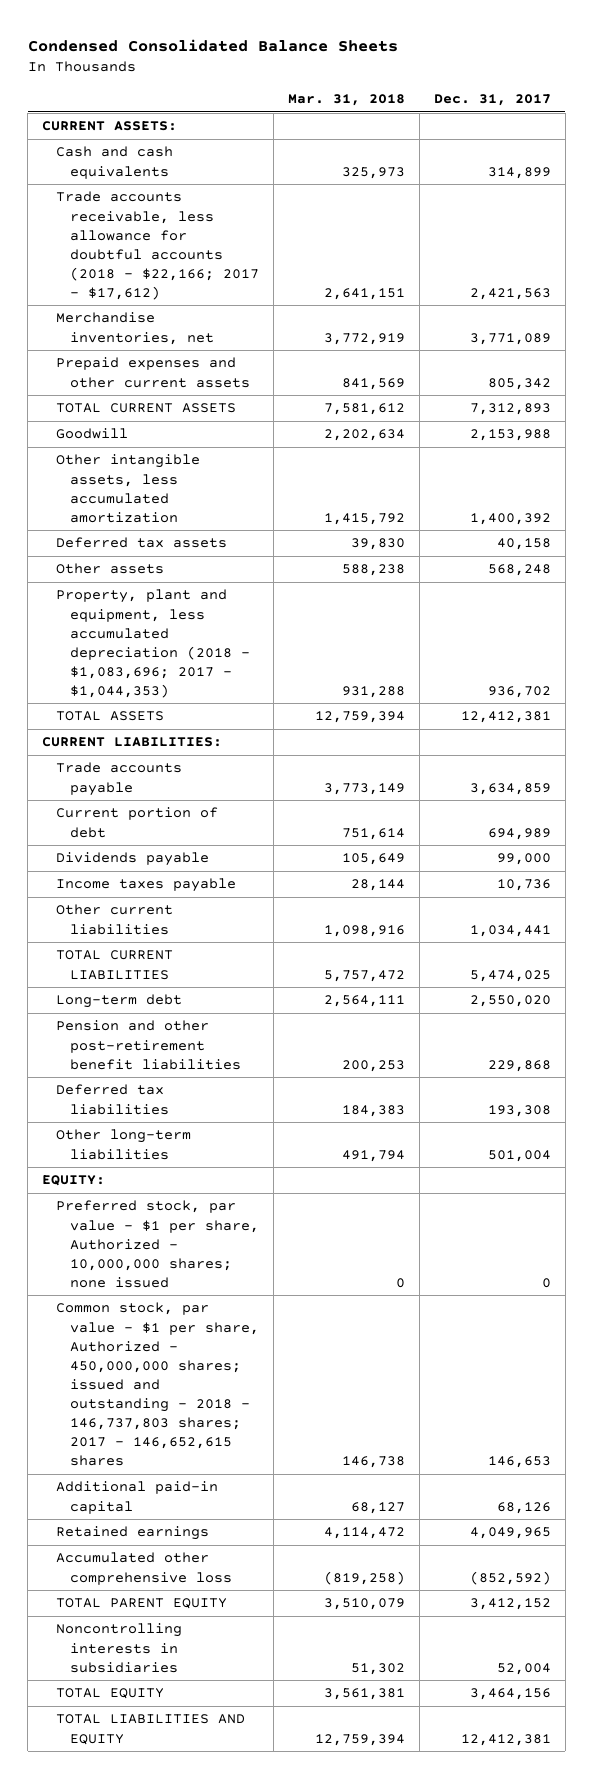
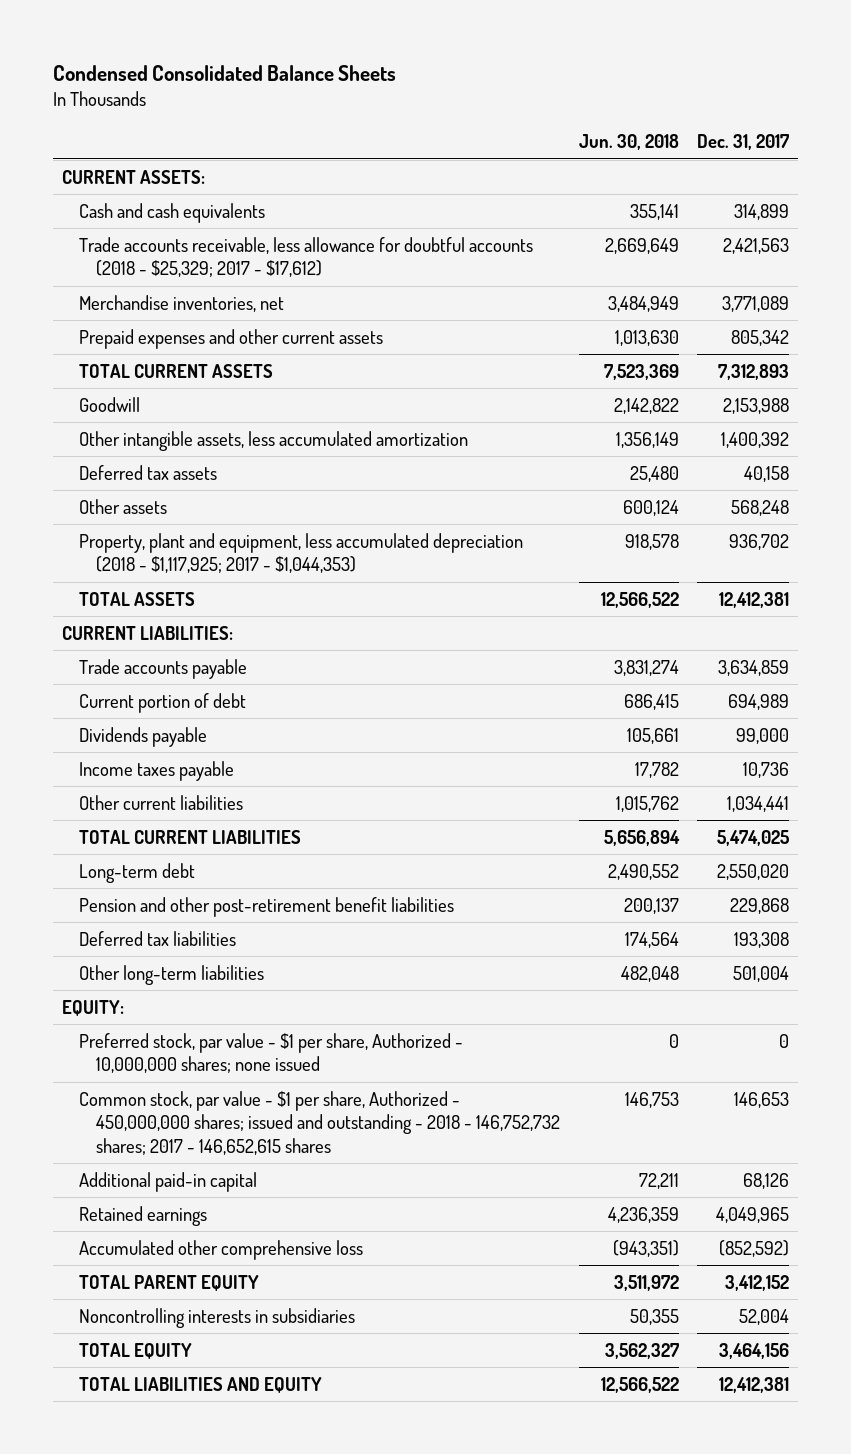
- | Mar. 31, 2018 | Dec. 31, 2017
+ | Jun. 30, 2018 | Dec. 31, 2017
- Trade accounts receivable, less allowance for doubtful accounts (2018 - $22,166; 2017 - $17,612) | 2,641,151 | 2,421,563
+ Trade accounts receivable, less allowance for doubtful accounts (2018 - $25,329; 2017 - $17,612) | 2,669,649 | 2,421,563
- Property, plant and equipment, less accumulated depreciation (2018 - $1,083,696; 2017 - $1,044,353) | 931,288 | 936,702
+ Property, plant and equipment, less accumulated depreciation (2018 - $1,117,925; 2017 - $1,044,353) | 918,578 | 936,702
- Common stock, par value - $1 per share, Authorized - 450,000,000 shares; issued and outstanding - 2018 - 146,737,803 shares; 2017 - 146,652,615 shares | 146,738 | 146,653
+ Common stock, par value - $1 per share, Authorized - 450,000,000 shares; issued and outstanding - 2018 - 146,752,732 shares; 2017 - 146,652,615 shares | 146,753 | 146,653

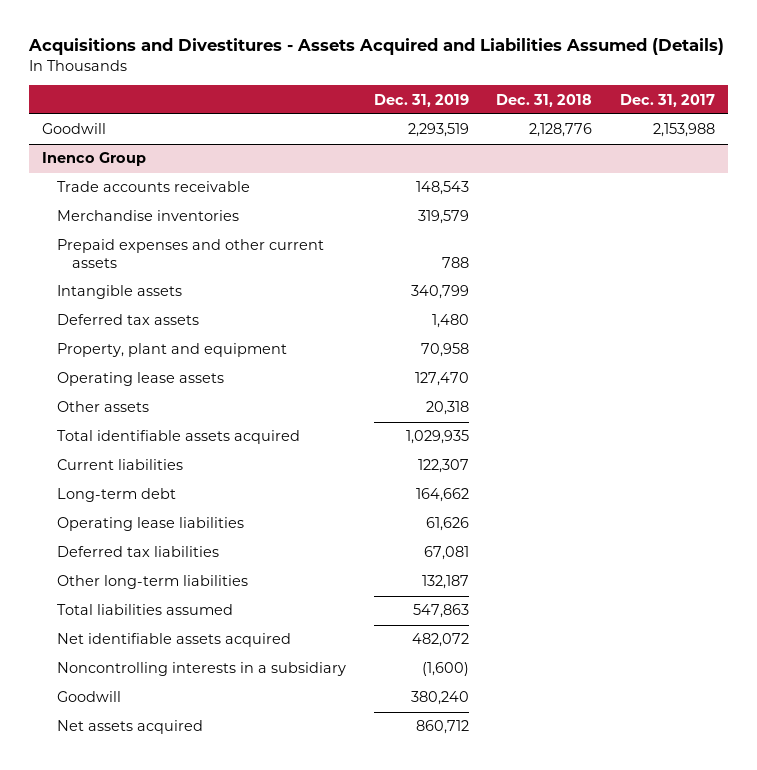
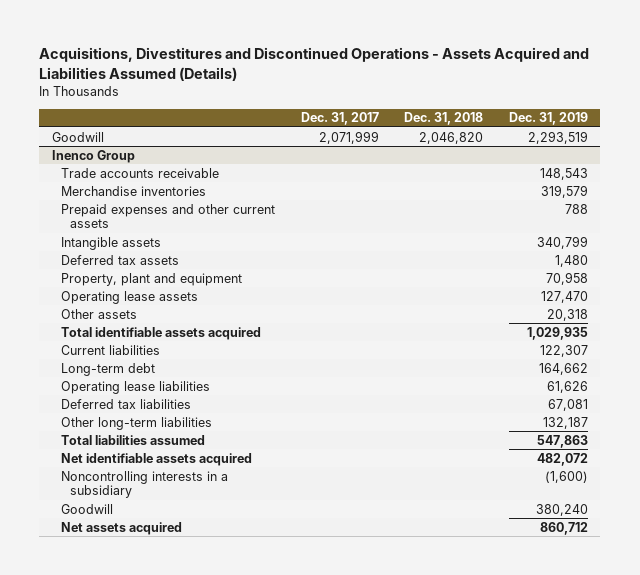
- Acquisitions and Divestitures - Assets Acquired and Liabilities Assumed (Details)
+ Acquisitions, Divestitures and Discontinued Operations - Assets Acquired and Liabilities Assumed (Details)
- | Dec. 31, 2019 | Dec. 31, 2018 | Dec. 31, 2017
+ | Dec. 31, 2017 | Dec. 31, 2018 | Dec. 31, 2019
- Goodwill | 2,293,519 | 2,128,776 | 2,153,988
+ Goodwill | 2,071,999 | 2,046,820 | 2,293,519

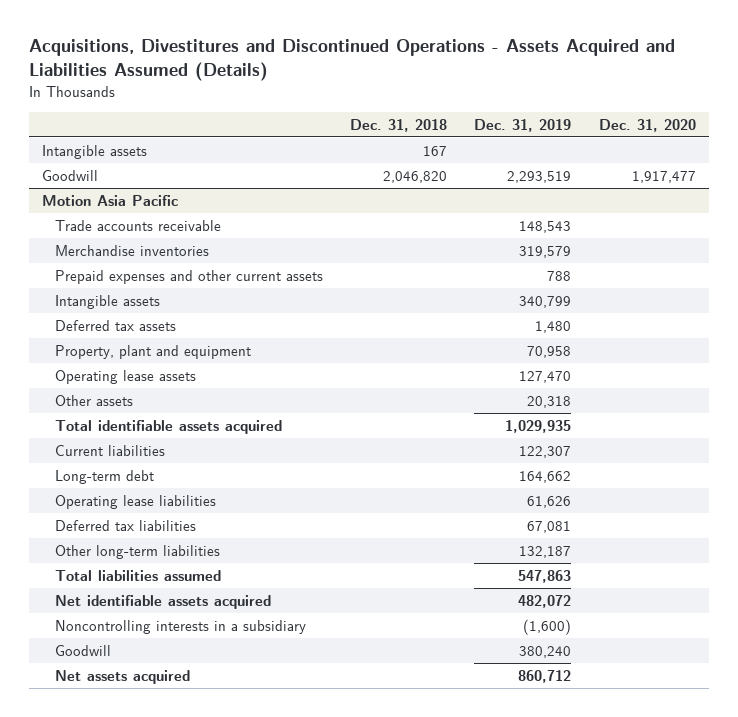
- | Dec. 31, 2017 | Dec. 31, 2018 | Dec. 31, 2019
+ | Dec. 31, 2018 | Dec. 31, 2019 | Dec. 31, 2020
+ Intangible assets | 167 | |
- Inenco Group
+ Motion Asia Pacific

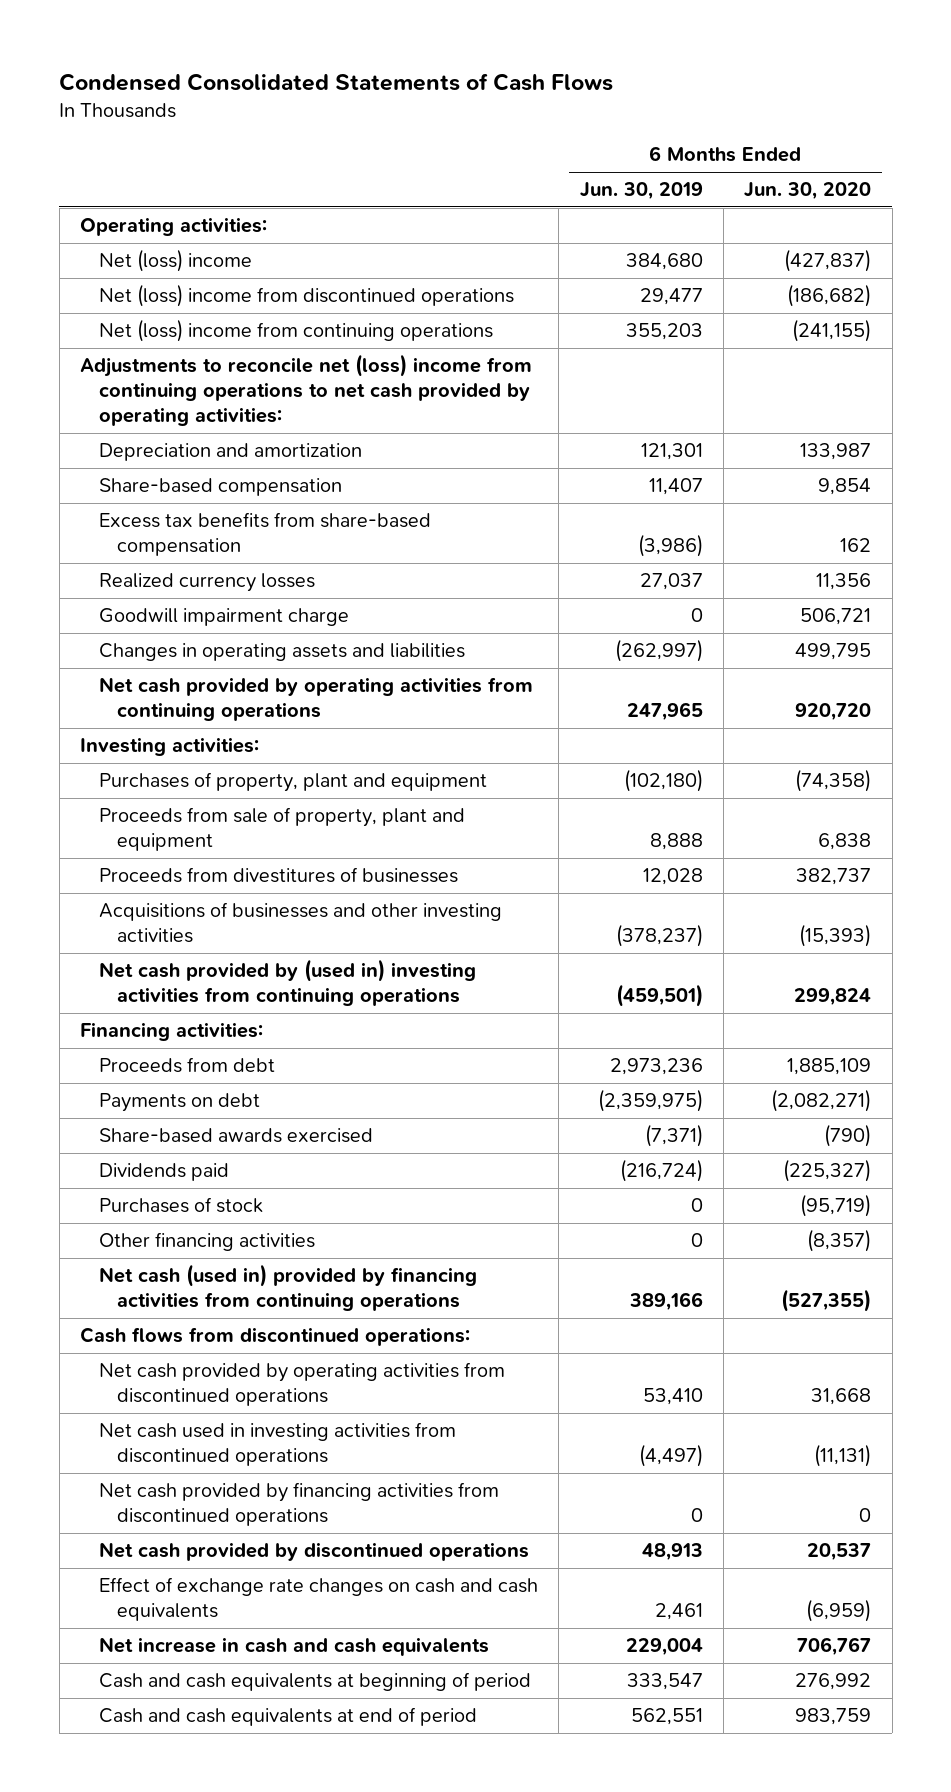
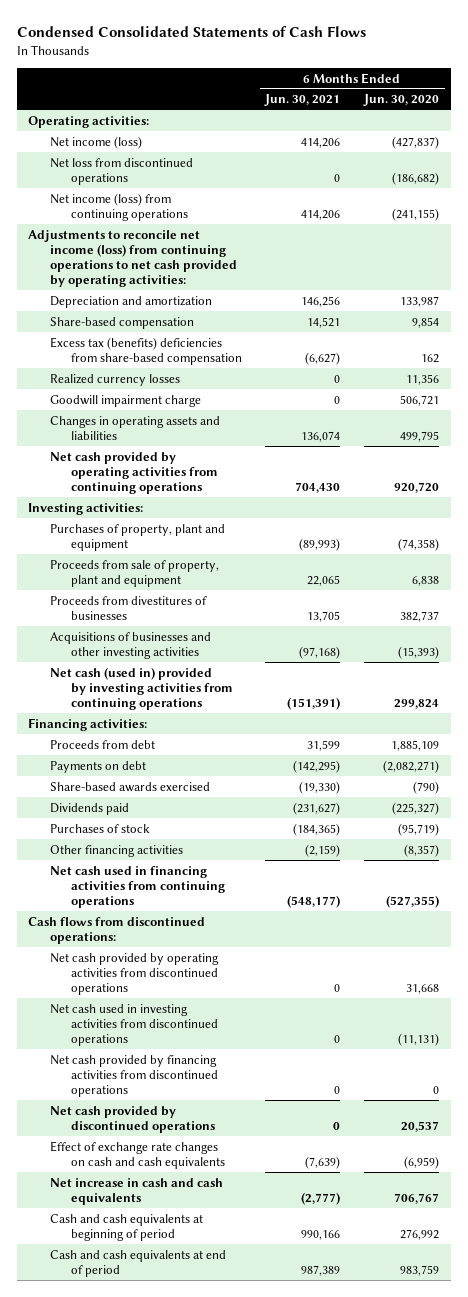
- | 6 Months Ended Jun. 30, 2019 | 6 Months Ended Jun. 30, 2020
+ | 6 Months Ended Jun. 30, 2021 | 6 Months Ended Jun. 30, 2020
- Net (loss) income | 384,680 | (427,837)
- Net (loss) income from discontinued operations | 29,477 | (186,682)
- Net (loss) income from continuing operations | 355,203 | (241,155)
- Adjustments to reconcile net (loss) income from continuing operations to net cash provided by operating activities:
+ Net income (loss) | 414,206 | (427,837)
+ Net loss from discontinued operations | 0 | (186,682)
+ Net income (loss) from continuing operations | 414,206 | (241,155)
+ Adjustments to reconcile net income (loss) from continuing operations to net cash provided by operating activities:
- Excess tax benefits from share-based compensation | (3,986) | 162
+ Excess tax (benefits) deficiencies from share-based compensation | (6,627) | 162
- Net cash provided by (used in) investing activities from continuing operations | (459,501) | 299,824
+ Net cash (used in) provided by investing activities from continuing operations | (151,391) | 299,824
- Net cash (used in) provided by financing activities from continuing operations | 389,166 | (527,355)
+ Net cash used in financing activities from continuing operations | (548,177) | (527,355)

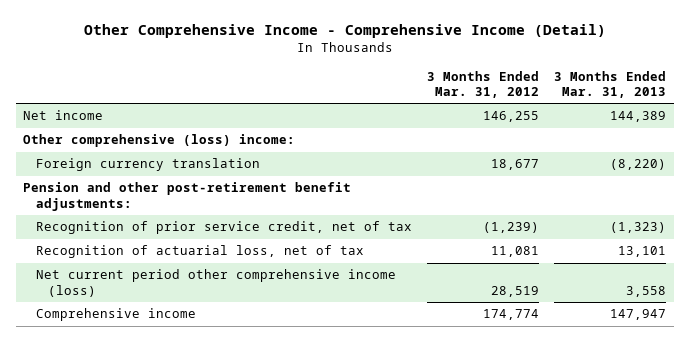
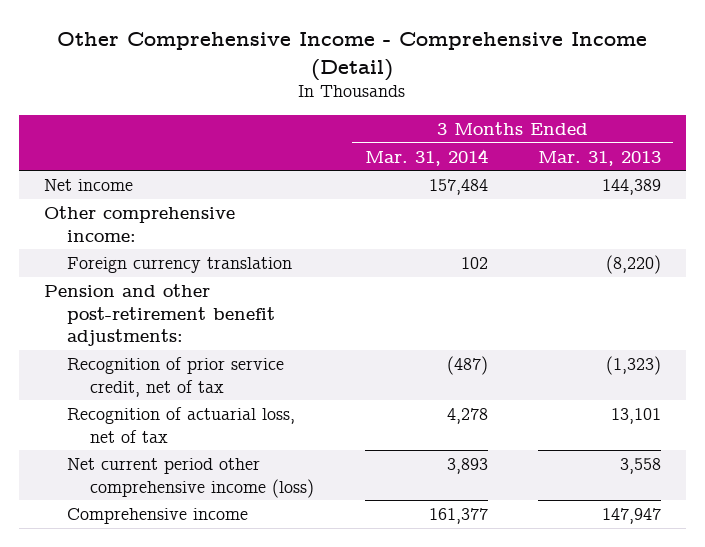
- | 3 Months Ended Mar. 31, 2012 | 3 Months Ended Mar. 31, 2013
+ | 3 Months Ended Mar. 31, 2014 | 3 Months Ended Mar. 31, 2013
- Other comprehensive (loss) income:
+ Other comprehensive income:

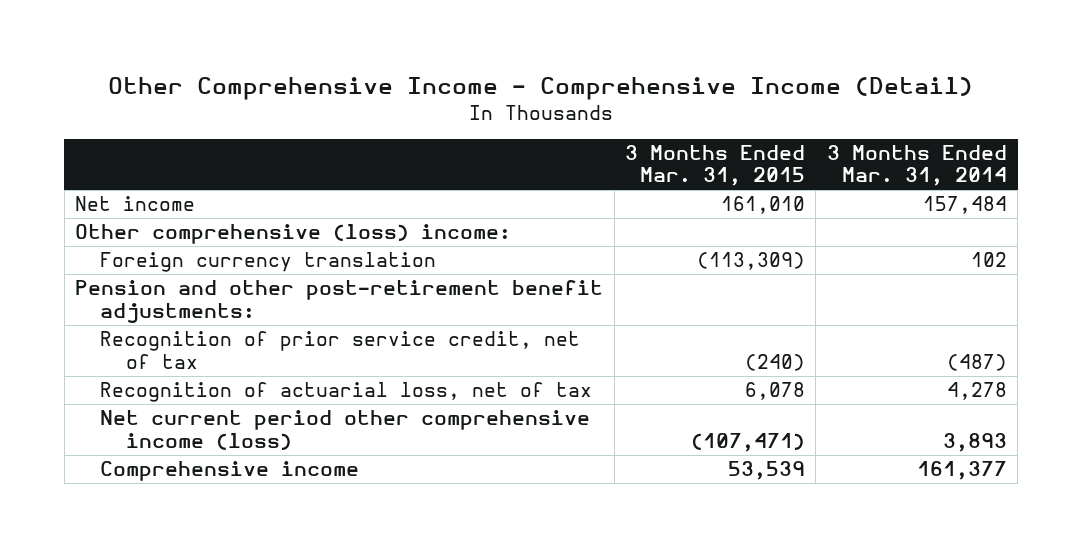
- | 3 Months Ended Mar. 31, 2014 | 3 Months Ended Mar. 31, 2013
+ | 3 Months Ended Mar. 31, 2015 | 3 Months Ended Mar. 31, 2014
- Other comprehensive income:
+ Other comprehensive (loss) income:

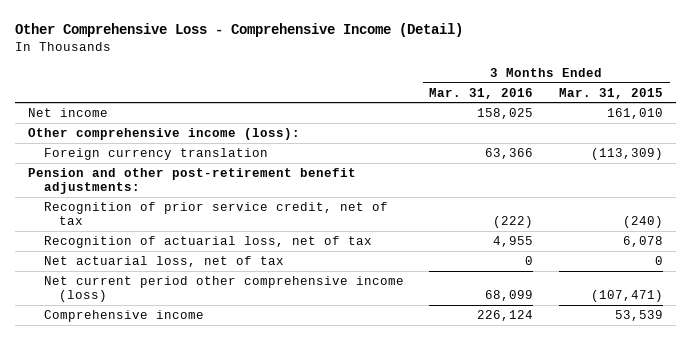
- Other Comprehensive Income - Comprehensive Income (Detail)
+ Other Comprehensive Loss - Comprehensive Income (Detail)
- | 3 Months Ended Mar. 31, 2015 | 3 Months Ended Mar. 31, 2014
+ | 3 Months Ended Mar. 31, 2016 | 3 Months Ended Mar. 31, 2015
- Other comprehensive (loss) income:
+ Other comprehensive income (loss):
+ Net actuarial loss, net of tax | 0 | 0

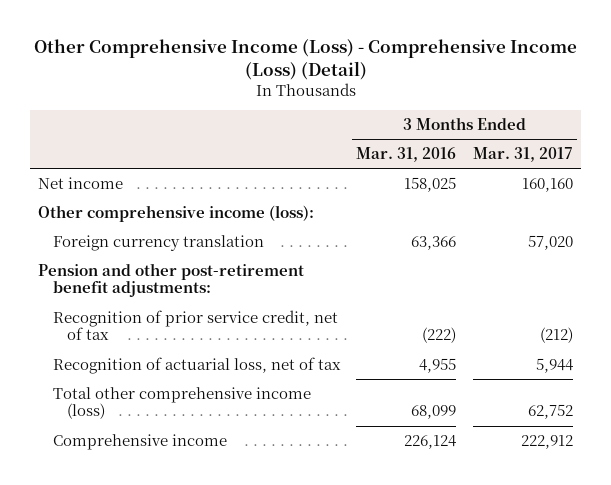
- Other Comprehensive Loss - Comprehensive Income (Detail)
+ Other Comprehensive Income (Loss) - Comprehensive Income (Loss) (Detail)
- | 3 Months Ended Mar. 31, 2016 | 3 Months Ended Mar. 31, 2015
+ | 3 Months Ended Mar. 31, 2016 | 3 Months Ended Mar. 31, 2017
- Net actuarial loss, net of tax | 0 | 0
- Net current period other comprehensive income (loss) | 68,099 | (107,471)
+ Total other comprehensive income (loss) | 68,099 | 62,752

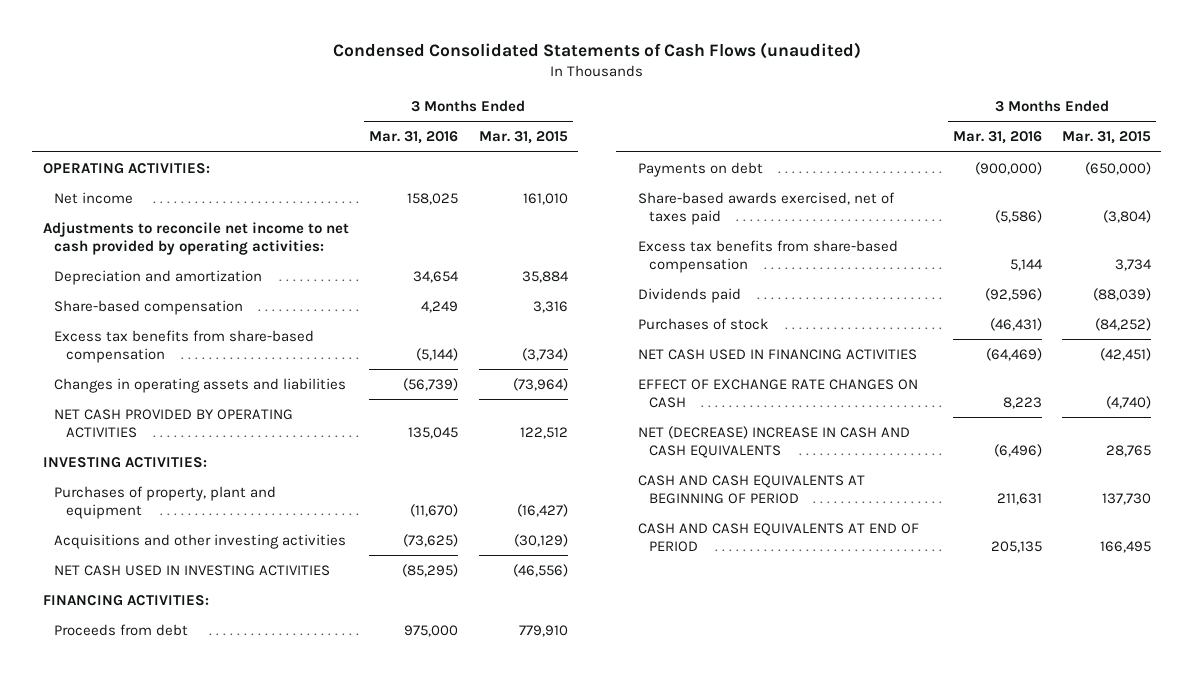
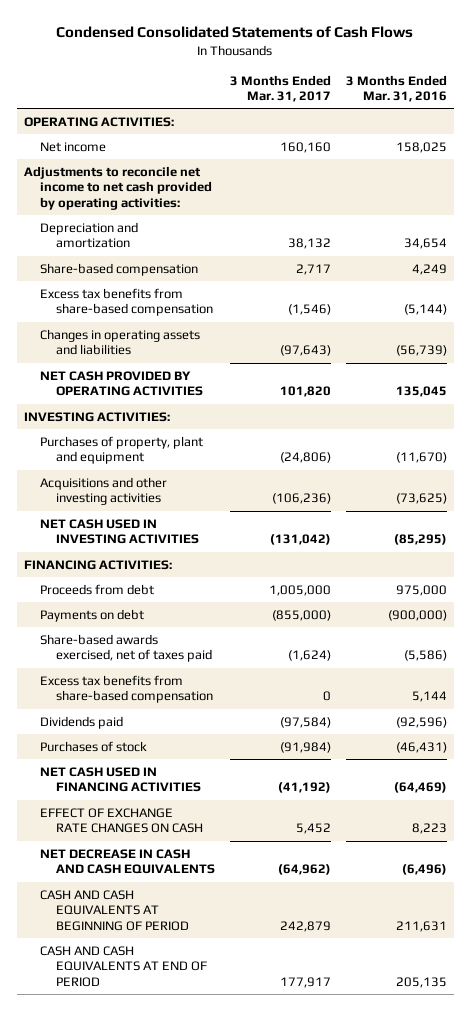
- Condensed Consolidated Statements of Cash Flows (unaudited)
+ Condensed Consolidated Statements of Cash Flows
- | 3 Months Ended Mar. 31, 2016 | 3 Months Ended Mar. 31, 2015
+ | 3 Months Ended Mar. 31, 2017 | 3 Months Ended Mar. 31, 2016
- NET (DECREASE) INCREASE IN CASH AND CASH EQUIVALENTS | (6,496) | 28,765
+ NET DECREASE IN CASH AND CASH EQUIVALENTS | (64,962) | (6,496)

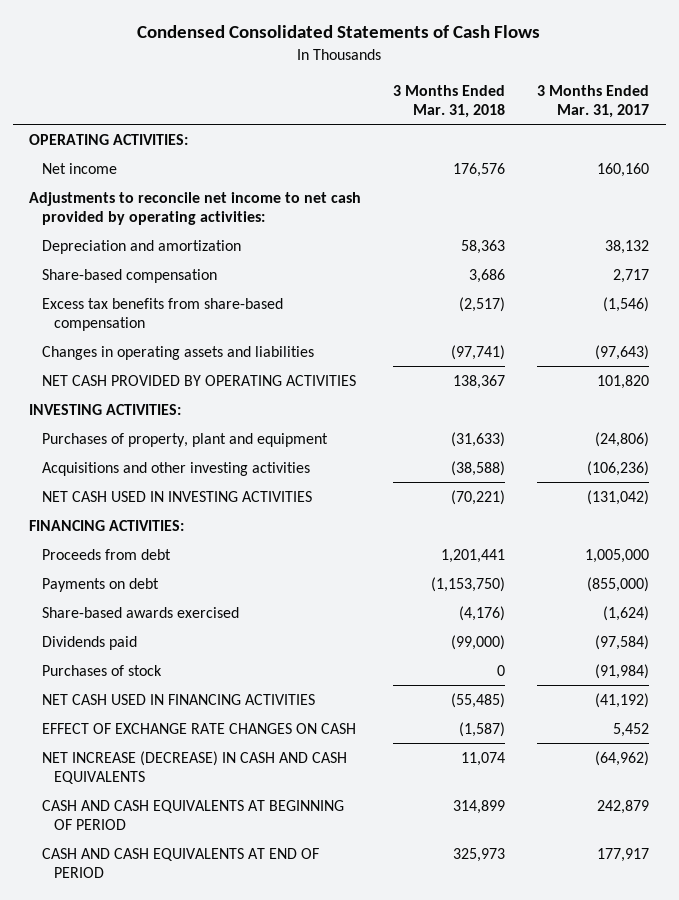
- | 3 Months Ended Mar. 31, 2017 | 3 Months Ended Mar. 31, 2016
+ | 3 Months Ended Mar. 31, 2018 | 3 Months Ended Mar. 31, 2017
- Share-based awards exercised, net of taxes paid | (1,624) | (5,586)
- Excess tax benefits from share-based compensation | 0 | 5,144
+ Share-based awards exercised | (4,176) | (1,624)
- NET DECREASE IN CASH AND CASH EQUIVALENTS | (64,962) | (6,496)
+ NET INCREASE (DECREASE) IN CASH AND CASH EQUIVALENTS | 11,074 | (64,962)

